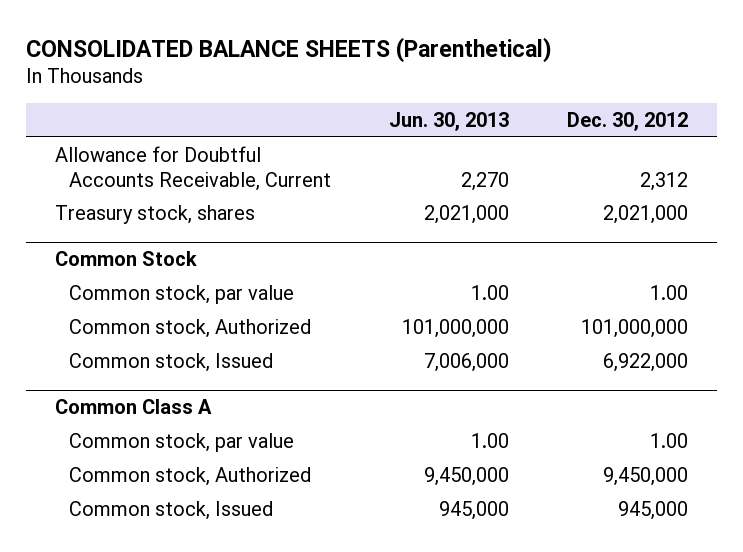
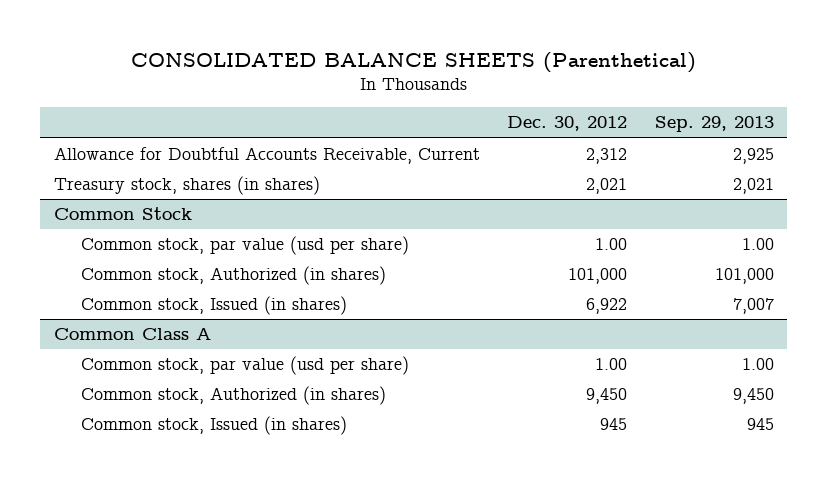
- | Jun. 30, 2013 | Dec. 30, 2012
+ | Dec. 30, 2012 | Sep. 29, 2013
- Treasury stock, shares | 2,021,000 | 2,021,000
+ Treasury stock, shares (in shares) | 2,021 | 2,021
@ Common Stock
- Common stock, par value | 1.00 | 1.00
- Common stock, Authorized | 101,000,000 | 101,000,000
- Common stock, Issued | 7,006,000 | 6,922,000
+ Common stock, par value (usd per share) | 1.00 | 1.00
+ Common stock, Authorized (in shares) | 101,000 | 101,000
+ Common stock, Issued (in shares) | 6,922 | 7,007
@ Common Class A
- Common stock, par value | 1.00 | 1.00
- Common stock, Authorized | 9,450,000 | 9,450,000
- Common stock, Issued | 945,000 | 945,000
+ Common stock, par value (usd per share) | 1.00 | 1.00
+ Common stock, Authorized (in shares) | 9,450 | 9,450
+ Common stock, Issued (in shares) | 945 | 945

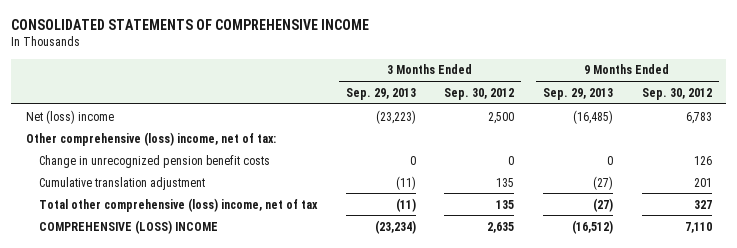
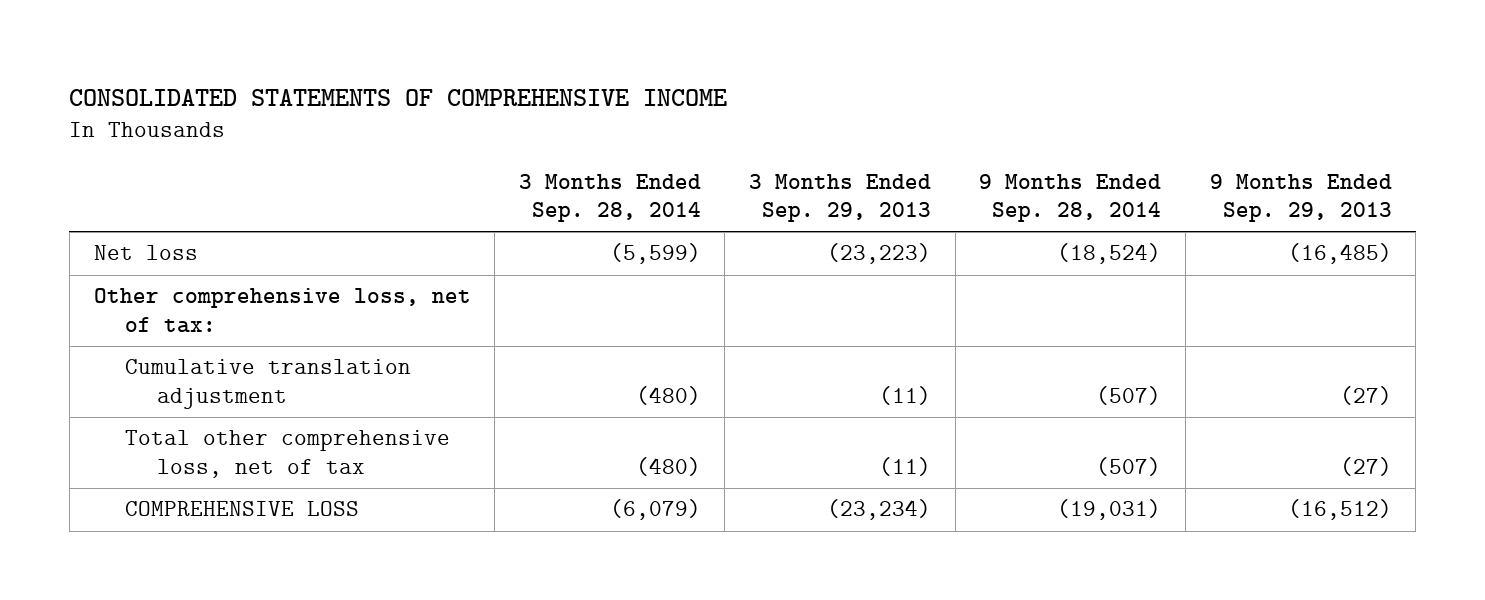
- | 3 Months Ended Sep. 29, 2013 | 3 Months Ended Sep. 30, 2012 | 9 Months Ended Sep. 29, 2013 | 9 Months Ended Sep. 30, 2012
+ | 3 Months Ended Sep. 28, 2014 | 3 Months Ended Sep. 29, 2013 | 9 Months Ended Sep. 28, 2014 | 9 Months Ended Sep. 29, 2013
- Net (loss) income | (23,223) | 2,500 | (16,485) | 6,783
- Other comprehensive (loss) income, net of tax:
- Change in unrecognized pension benefit costs | 0 | 0 | 0 | 126
+ Net loss | (5,599) | (23,223) | (18,524) | (16,485)
+ Other comprehensive loss, net of tax:
- Total other comprehensive (loss) income, net of tax | (11) | 135 | (27) | 327
- COMPREHENSIVE (LOSS) INCOME | (23,234) | 2,635 | (16,512) | 7,110
+ Total other comprehensive loss, net of tax | (480) | (11) | (507) | (27)
+ COMPREHENSIVE LOSS | (6,079) | (23,234) | (19,031) | (16,512)

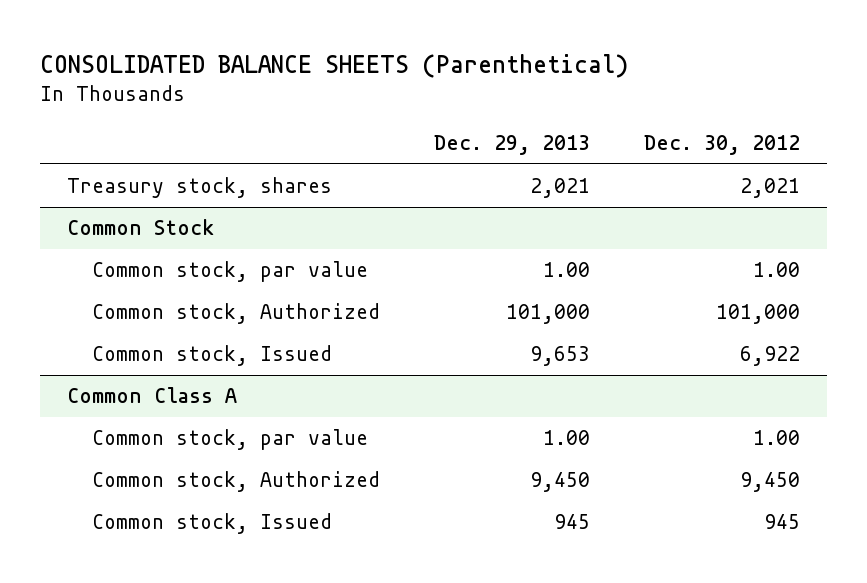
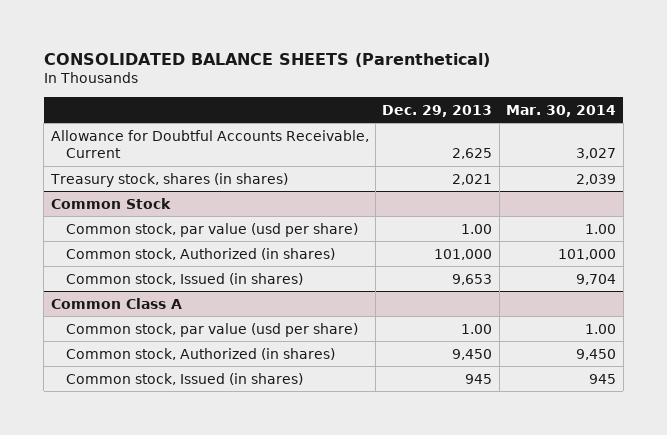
- | Dec. 29, 2013 | Dec. 30, 2012
+ | Dec. 29, 2013 | Mar. 30, 2014
- Treasury stock, shares | 2,021 | 2,021
+ Allowance for Doubtful Accounts Receivable, Current | 2,625 | 3,027
+ Treasury stock, shares (in shares) | 2,021 | 2,039
@ Common Stock
- Common stock, par value | 1.00 | 1.00
- Common stock, Authorized | 101,000 | 101,000
- Common stock, Issued | 9,653 | 6,922
+ Common stock, par value (usd per share) | 1.00 | 1.00
+ Common stock, Authorized (in shares) | 101,000 | 101,000
+ Common stock, Issued (in shares) | 9,653 | 9,704
@ Common Class A
- Common stock, par value | 1.00 | 1.00
- Common stock, Authorized | 9,450 | 9,450
- Common stock, Issued | 945 | 945
+ Common stock, par value (usd per share) | 1.00 | 1.00
+ Common stock, Authorized (in shares) | 9,450 | 9,450
+ Common stock, Issued (in shares) | 945 | 945

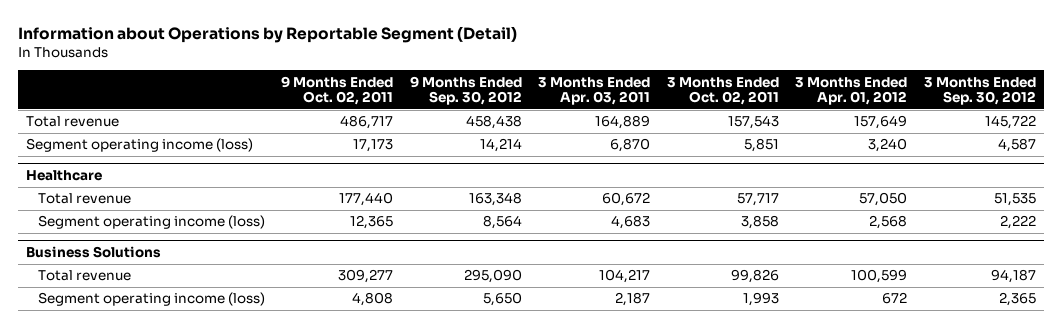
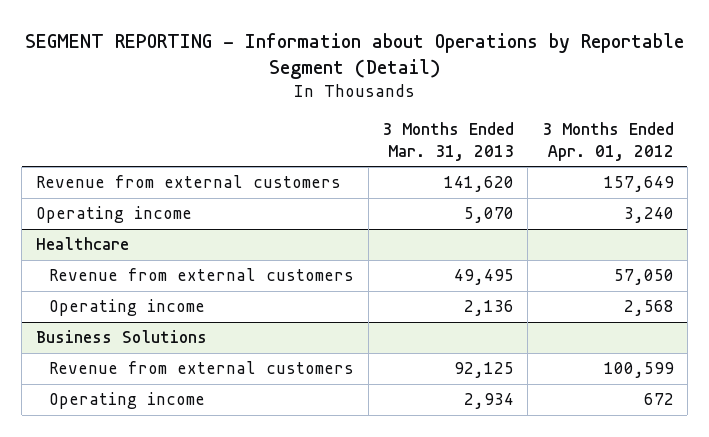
- Information about Operations by Reportable Segment (Detail)
+ SEGMENT REPORTING - Information about Operations by Reportable Segment (Detail)
- | 9 Months Ended Oct. 02, 2011 | 9 Months Ended Sep. 30, 2012 | 3 Months Ended Apr. 03, 2011 | 3 Months Ended Oct. 02, 2011 | 3 Months Ended Apr. 01, 2012 | 3 Months Ended Sep. 30, 2012
+ | 3 Months Ended Mar. 31, 2013 | 3 Months Ended Apr. 01, 2012
- Total revenue | 486,717 | 458,438 | 164,889 | 157,543 | 157,649 | 145,722
- Segment operating income (loss) | 17,173 | 14,214 | 6,870 | 5,851 | 3,240 | 4,587
+ Revenue from external customers | 141,620 | 157,649
+ Operating income | 5,070 | 3,240
@ Healthcare
- Total revenue | 177,440 | 163,348 | 60,672 | 57,717 | 57,050 | 51,535
- Segment operating income (loss) | 12,365 | 8,564 | 4,683 | 3,858 | 2,568 | 2,222
+ Revenue from external customers | 49,495 | 57,050
+ Operating income | 2,136 | 2,568
@ Business Solutions
- Total revenue | 309,277 | 295,090 | 104,217 | 99,826 | 100,599 | 94,187
- Segment operating income (loss) | 4,808 | 5,650 | 2,187 | 1,993 | 672 | 2,365
+ Revenue from external customers | 92,125 | 100,599
+ Operating income | 2,934 | 672

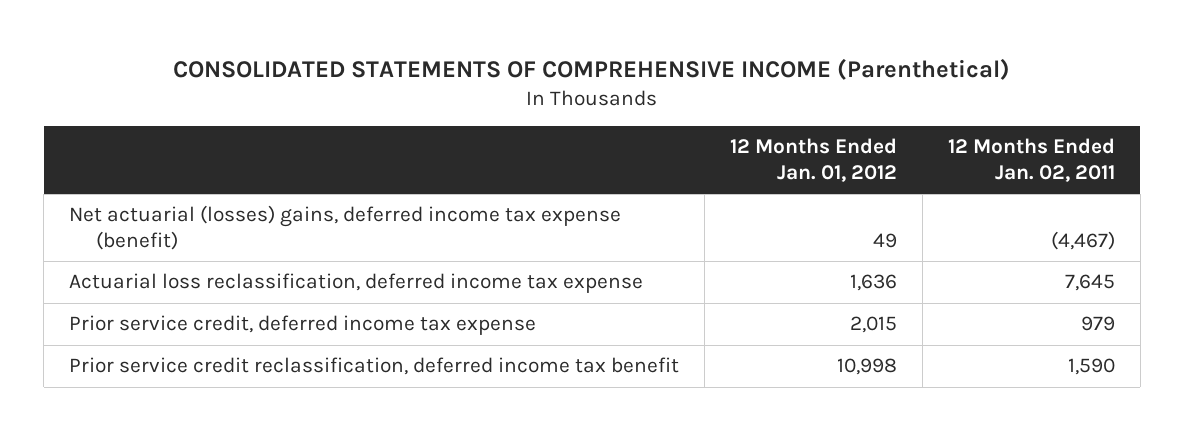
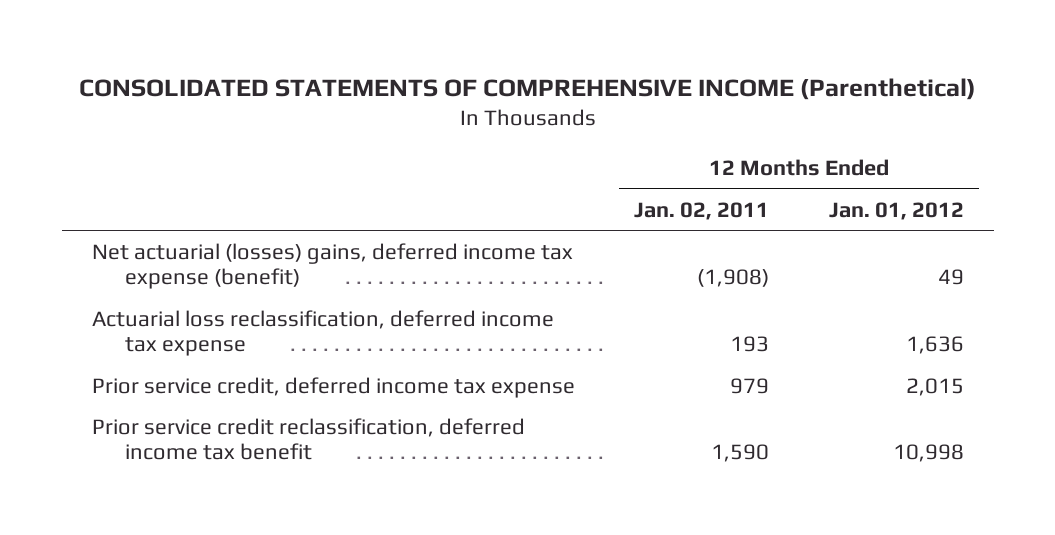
- | 12 Months Ended Jan. 01, 2012 | 12 Months Ended Jan. 02, 2011
+ | 12 Months Ended Jan. 02, 2011 | 12 Months Ended Jan. 01, 2012
- Net actuarial (losses) gains, deferred income tax expense (benefit) | 49 | (4,467)
- Actuarial loss reclassification, deferred income tax expense | 1,636 | 7,645
+ Net actuarial (losses) gains, deferred income tax expense (benefit) | (1,908) | 49
+ Actuarial loss reclassification, deferred income tax expense | 193 | 1,636

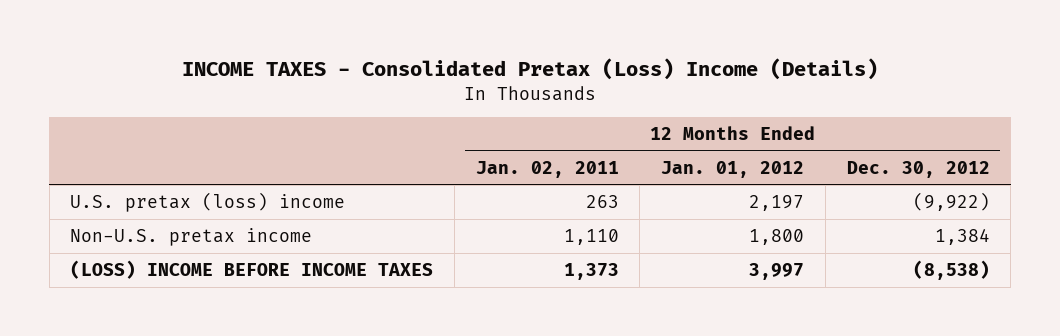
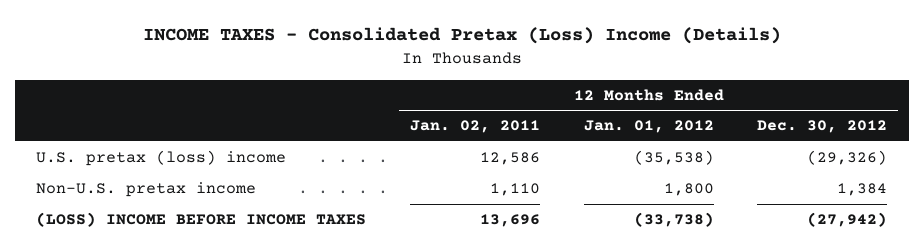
- U.S. pretax (loss) income | 263 | 2,197 | (9,922)
+ U.S. pretax (loss) income | 12,586 | (35,538) | (29,326)
- (LOSS) INCOME BEFORE INCOME TAXES | 1,373 | 3,997 | (8,538)
+ (LOSS) INCOME BEFORE INCOME TAXES | 13,696 | (33,738) | (27,942)

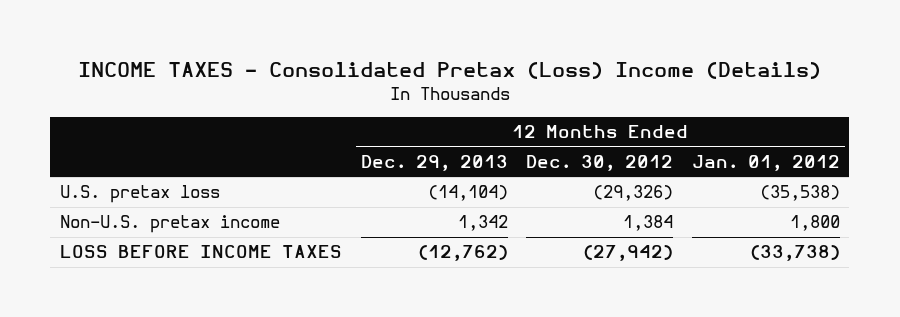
- | 12 Months Ended Jan. 02, 2011 | 12 Months Ended Jan. 01, 2012 | 12 Months Ended Dec. 30, 2012
+ | 12 Months Ended Dec. 29, 2013 | 12 Months Ended Dec. 30, 2012 | 12 Months Ended Jan. 01, 2012
- U.S. pretax (loss) income | 12,586 | (35,538) | (29,326)
+ U.S. pretax loss | (14,104) | (29,326) | (35,538)
- (LOSS) INCOME BEFORE INCOME TAXES | 13,696 | (33,738) | (27,942)
+ LOSS BEFORE INCOME TAXES | (12,762) | (27,942) | (33,738)

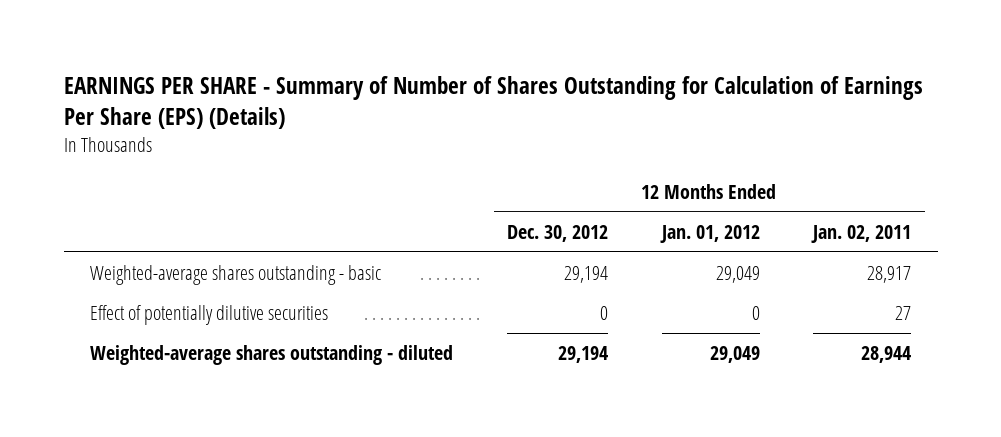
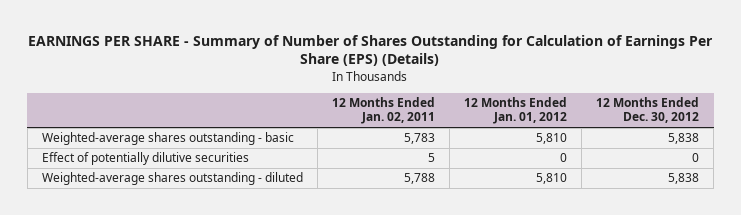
- | 12 Months Ended Dec. 30, 2012 | 12 Months Ended Jan. 01, 2012 | 12 Months Ended Jan. 02, 2011
+ | 12 Months Ended Jan. 02, 2011 | 12 Months Ended Jan. 01, 2012 | 12 Months Ended Dec. 30, 2012
- Weighted-average shares outstanding - basic | 29,194 | 29,049 | 28,917
- Effect of potentially dilutive securities | 0 | 0 | 27
- Weighted-average shares outstanding - diluted | 29,194 | 29,049 | 28,944
+ Weighted-average shares outstanding - basic | 5,783 | 5,810 | 5,838
+ Effect of potentially dilutive securities | 5 | 0 | 0
+ Weighted-average shares outstanding - diluted | 5,788 | 5,810 | 5,838

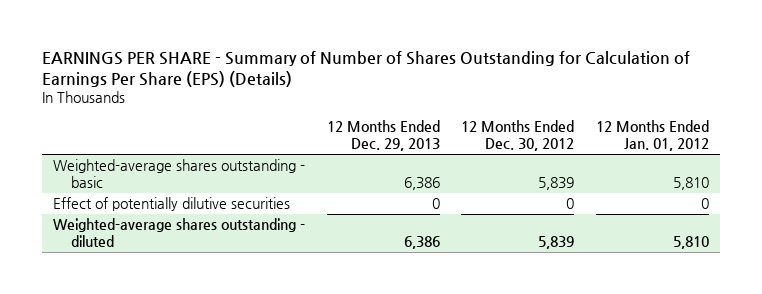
- | 12 Months Ended Jan. 02, 2011 | 12 Months Ended Jan. 01, 2012 | 12 Months Ended Dec. 30, 2012
+ | 12 Months Ended Dec. 29, 2013 | 12 Months Ended Dec. 30, 2012 | 12 Months Ended Jan. 01, 2012
- Weighted-average shares outstanding - basic | 5,783 | 5,810 | 5,838
+ Weighted-average shares outstanding - basic | 6,386 | 5,839 | 5,810
- Weighted-average shares outstanding - diluted | 5,788 | 5,810 | 5,838
+ Weighted-average shares outstanding - diluted | 6,386 | 5,839 | 5,810

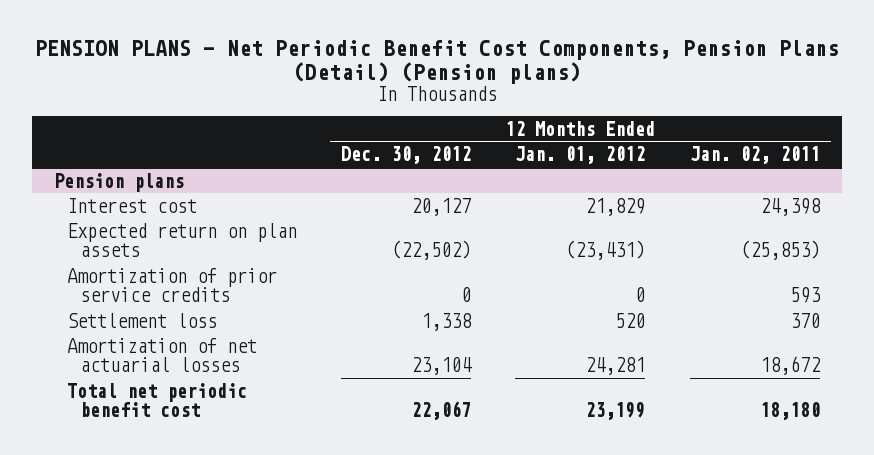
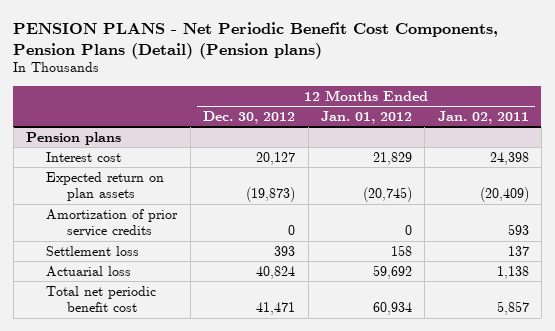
@ Pension plans
- Expected return on plan assets | (22,502) | (23,431) | (25,853)
+ Expected return on plan assets | (19,873) | (20,745) | (20,409)
- Settlement loss | 1,338 | 520 | 370
- Amortization of net actuarial losses | 23,104 | 24,281 | 18,672
- Total net periodic benefit cost | 22,067 | 23,199 | 18,180
+ Settlement loss | 393 | 158 | 137
+ Actuarial loss | 40,824 | 59,692 | 1,138
+ Total net periodic benefit cost | 41,471 | 60,934 | 5,857

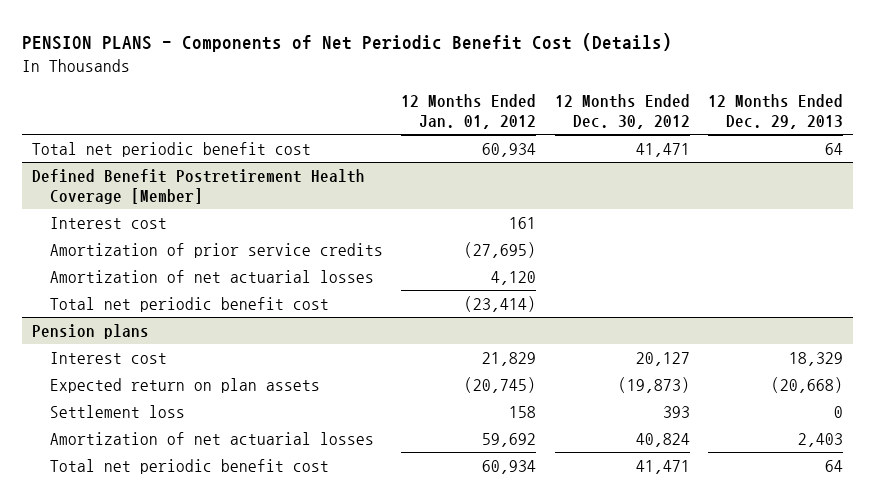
- PENSION PLANS - Net Periodic Benefit Cost Components, Pension Plans (Detail) (Pension plans)
+ PENSION PLANS - Components of Net Periodic Benefit Cost (Details)
- | 12 Months Ended Dec. 30, 2012 | 12 Months Ended Jan. 01, 2012 | 12 Months Ended Jan. 02, 2011
+ | 12 Months Ended Jan. 01, 2012 | 12 Months Ended Dec. 30, 2012 | 12 Months Ended Dec. 29, 2013
+ Total net periodic benefit cost | 60,934 | 41,471 | 64
+ Defined Benefit Postretirement Health Coverage [Member]
+ Interest cost | 161 | |
+ Amortization of prior service credits | (27,695) | |
+ Amortization of net actuarial losses | 4,120 | |
+ Total net periodic benefit cost | (23,414) | |
@ Pension plans
- Amortization of prior service credits | 0 | 0 | 593
- Actuarial loss | 40,824 | 59,692 | 1,138
+ Amortization of net actuarial losses | 59,692 | 40,824 | 2,403

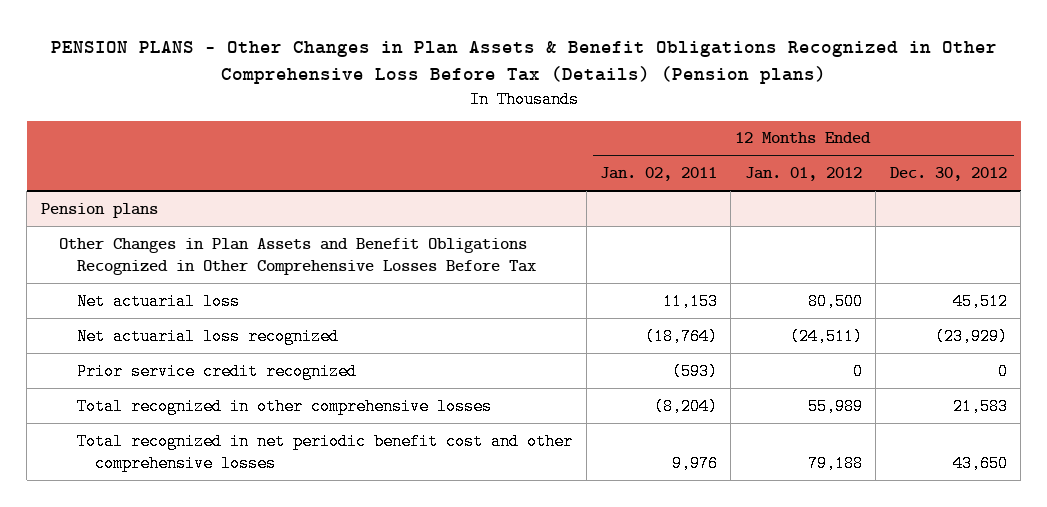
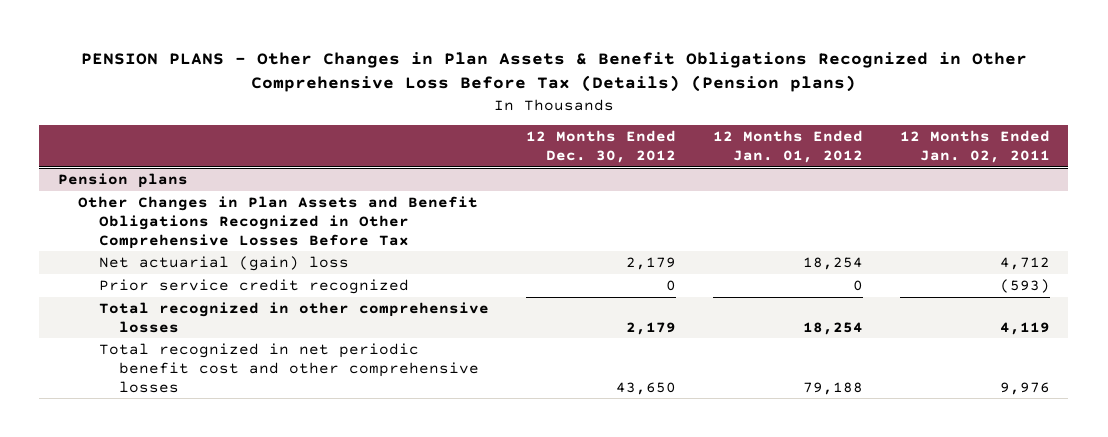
- | 12 Months Ended Jan. 02, 2011 | 12 Months Ended Jan. 01, 2012 | 12 Months Ended Dec. 30, 2012
+ | 12 Months Ended Dec. 30, 2012 | 12 Months Ended Jan. 01, 2012 | 12 Months Ended Jan. 02, 2011
@ Pension plans
- Net actuarial loss | 11,153 | 80,500 | 45,512
- Net actuarial loss recognized | (18,764) | (24,511) | (23,929)
+ Net actuarial (gain) loss | 2,179 | 18,254 | 4,712
- Total recognized in other comprehensive losses | (8,204) | 55,989 | 21,583
+ Total recognized in other comprehensive losses | 2,179 | 18,254 | 4,119

